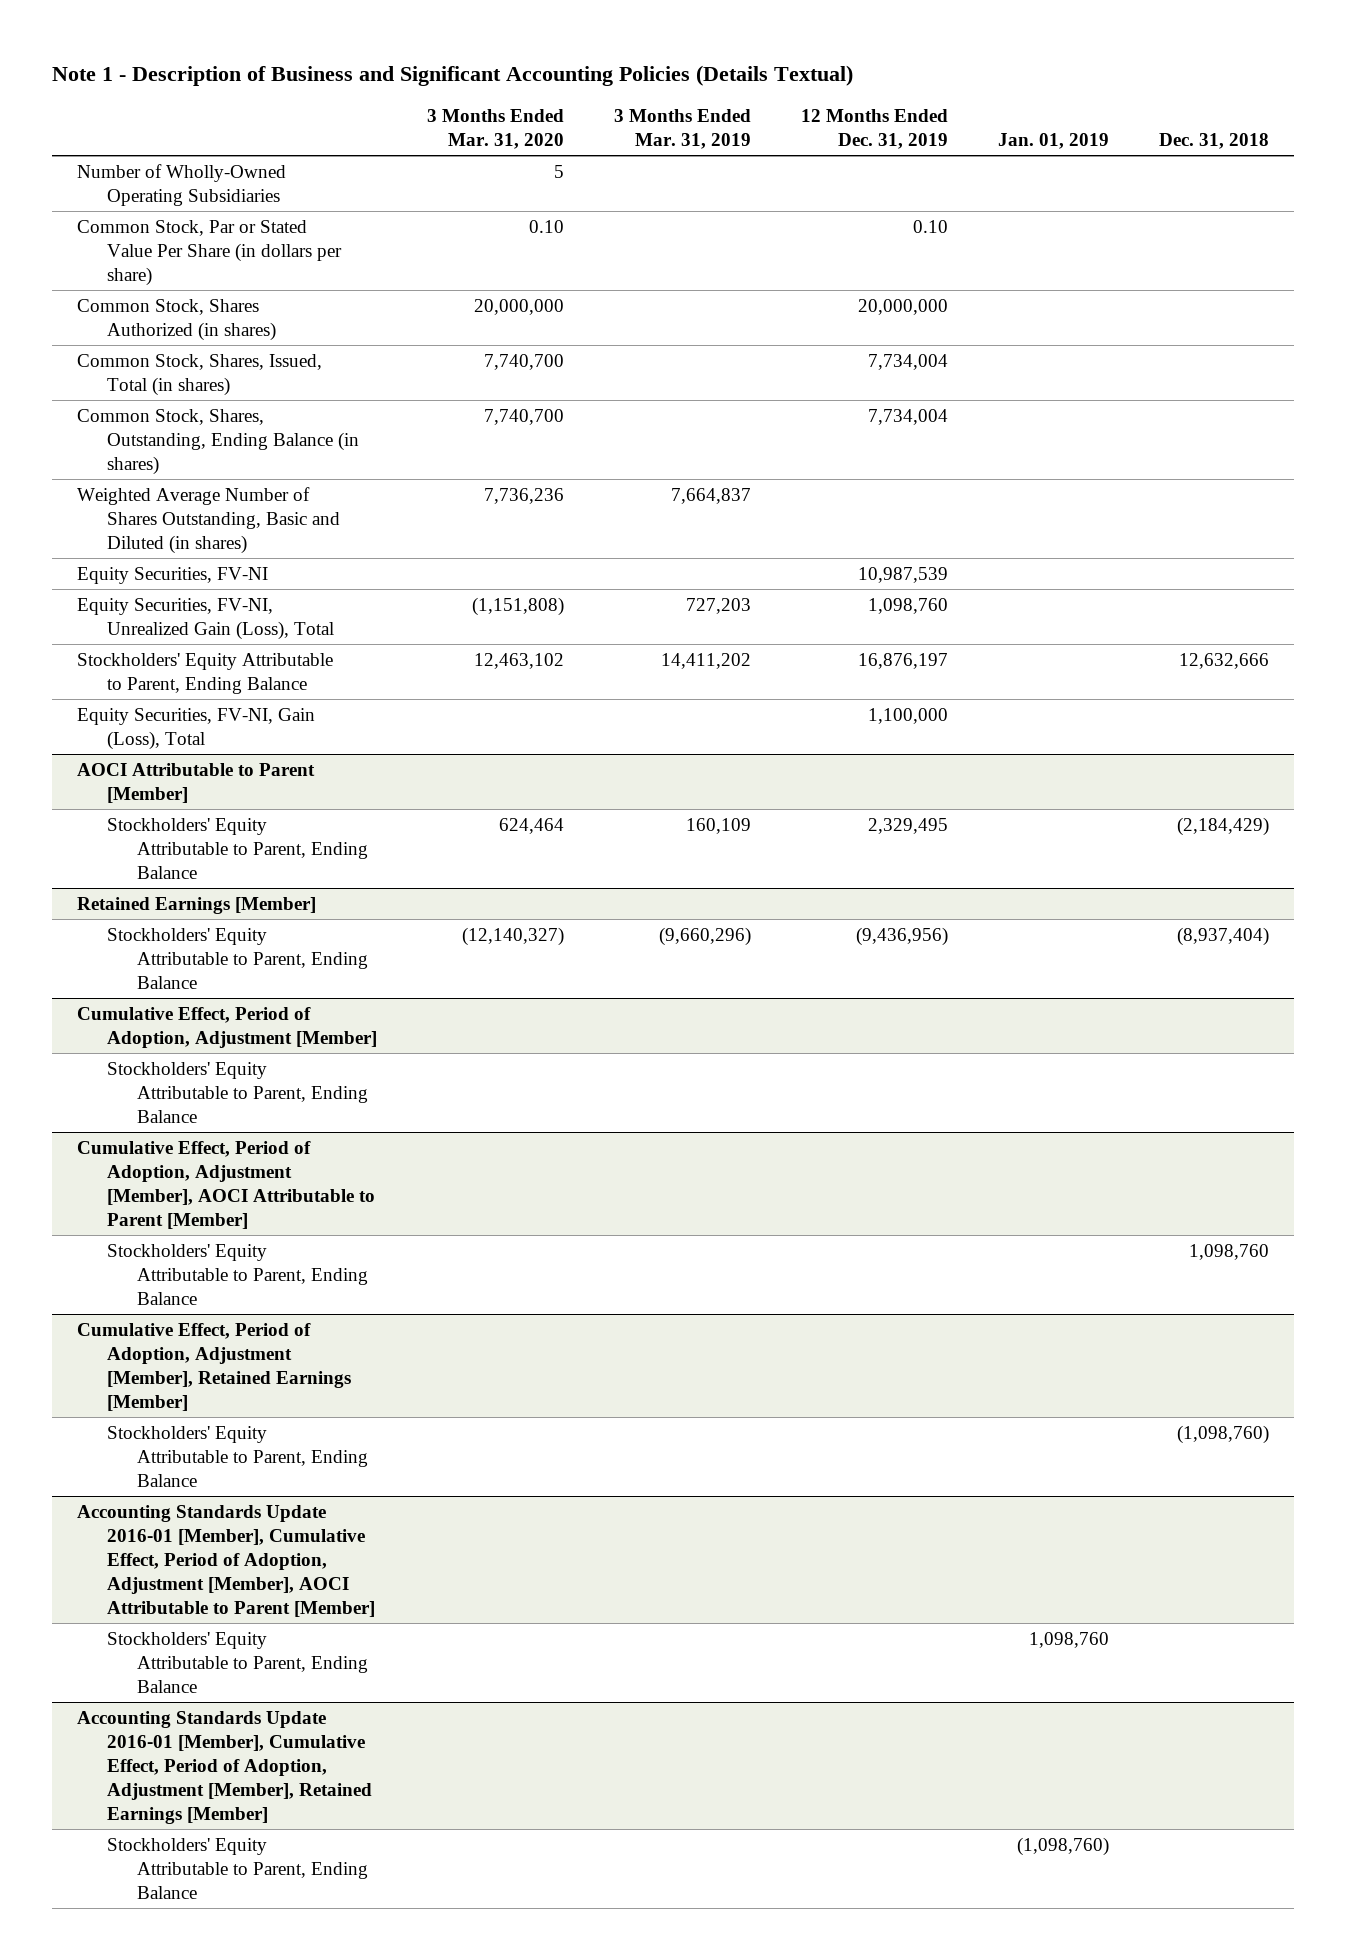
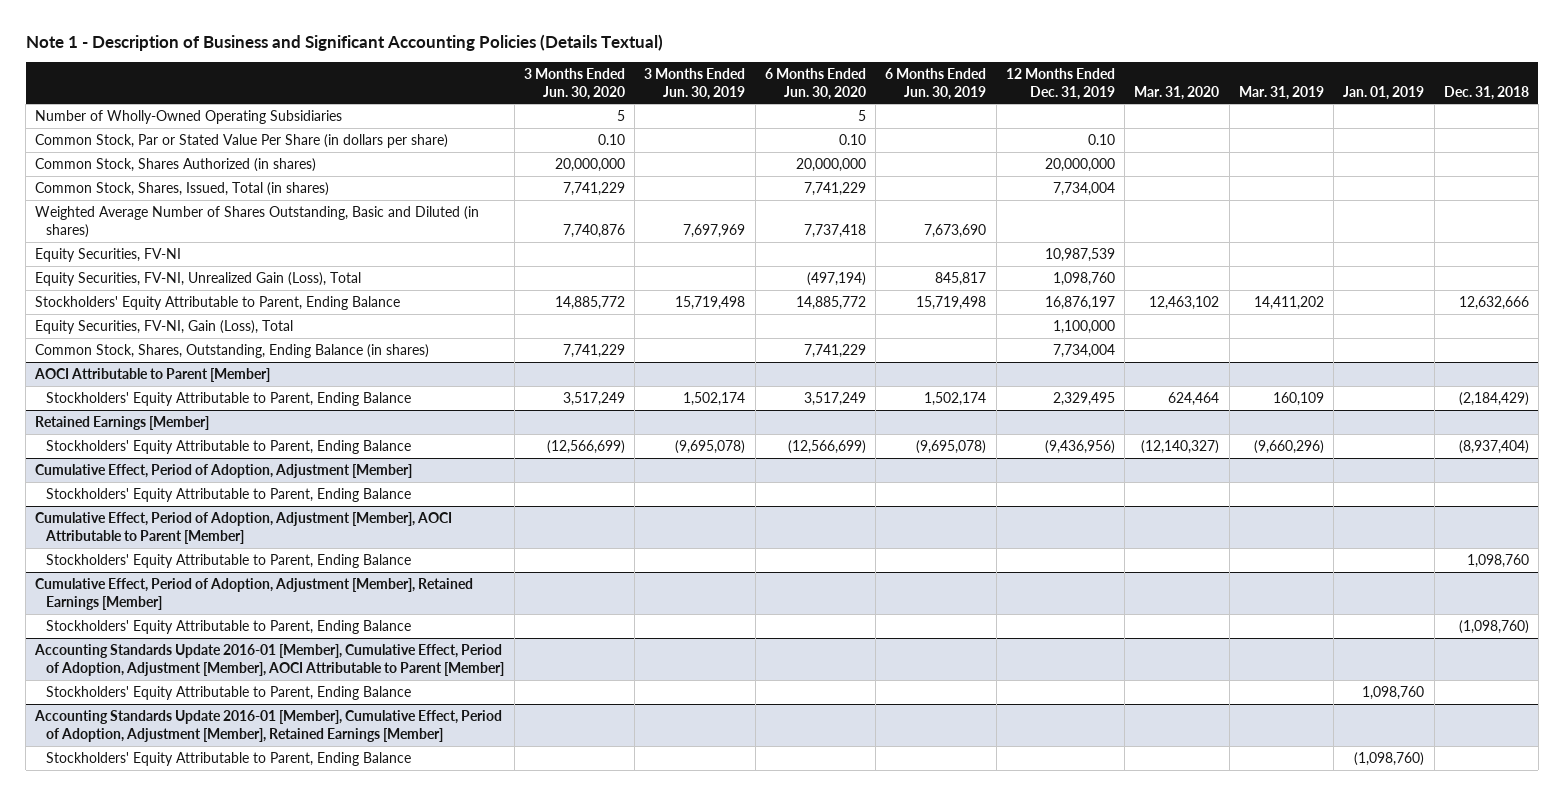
- | 3 Months Ended Mar. 31, 2020 | 3 Months Ended Mar. 31, 2019 | 12 Months Ended Dec. 31, 2019 | Jan. 01, 2019 | Dec. 31, 2018
+ | 3 Months Ended Jun. 30, 2020 | 3 Months Ended Jun. 30, 2019 | 6 Months Ended Jun. 30, 2020 | 6 Months Ended Jun. 30, 2019 | 12 Months Ended Dec. 31, 2019 | Mar. 31, 2020 | Mar. 31, 2019 | Jan. 01, 2019 | Dec. 31, 2018
moved down: Common Stock, Shares, Outstanding, Ending Balance (in shares) | 7,741,229 | | 7,741,229 | | 7,734,004 | | | |

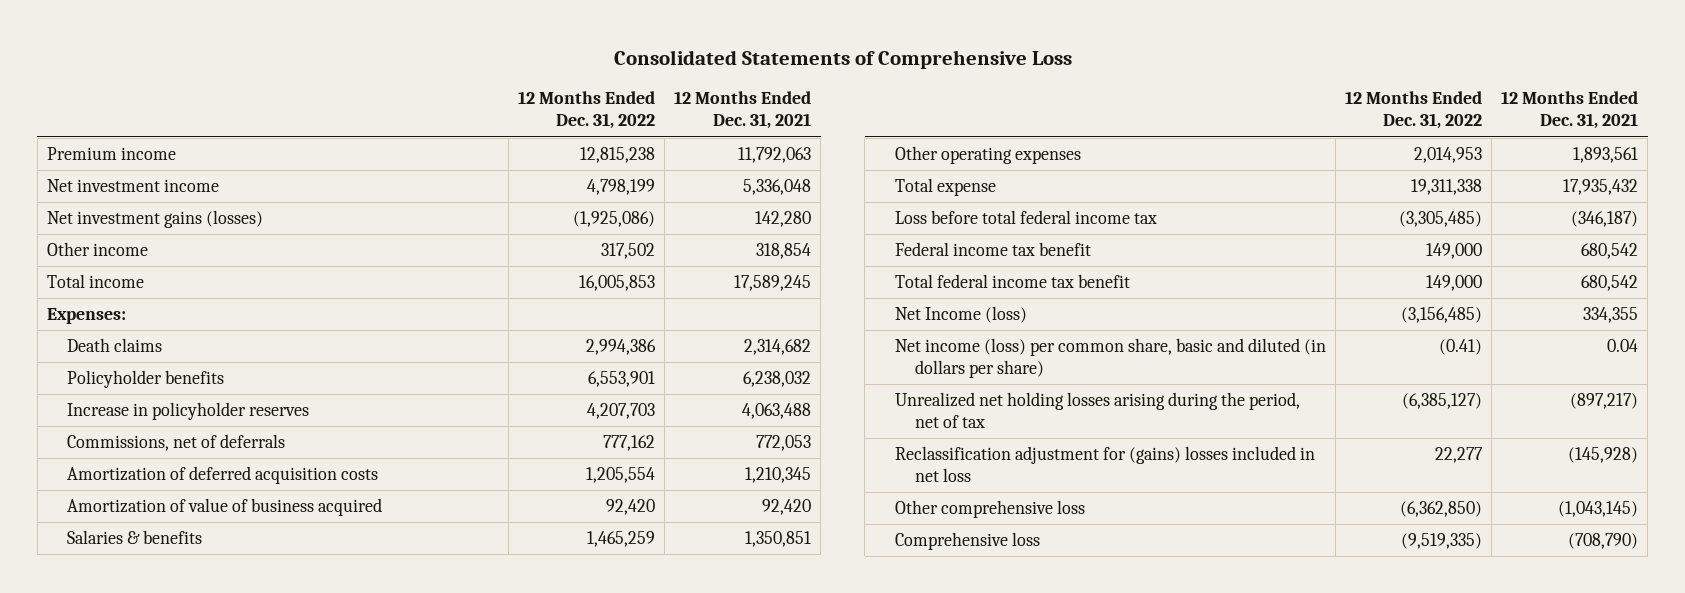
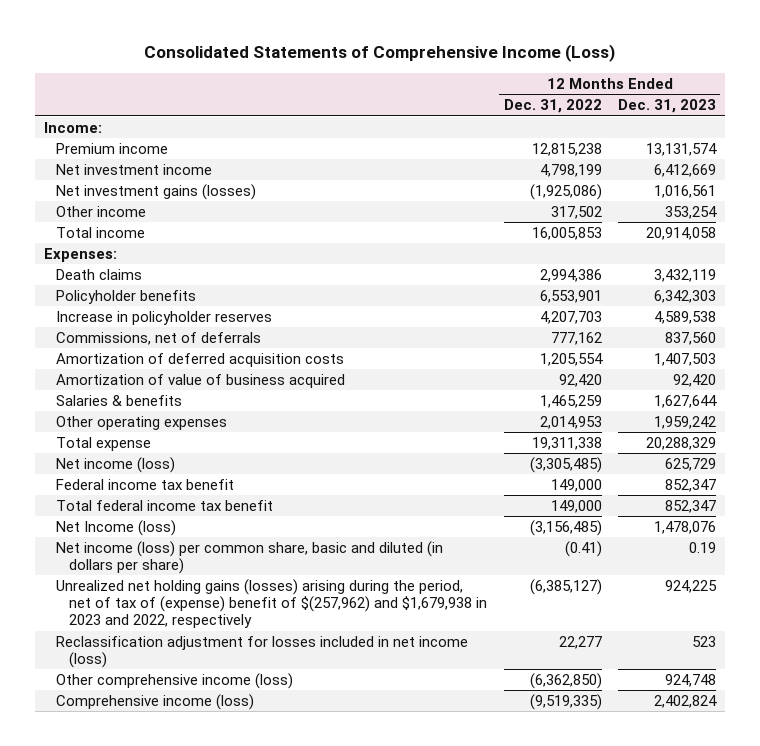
- Consolidated Statements of Comprehensive Loss
+ Consolidated Statements of Comprehensive Income (Loss)
- | 12 Months Ended Dec. 31, 2022 | 12 Months Ended Dec. 31, 2021
+ | 12 Months Ended Dec. 31, 2022 | 12 Months Ended Dec. 31, 2023
+ Income:
- Loss before total federal income tax | (3,305,485) | (346,187)
+ Net income (loss) | (3,305,485) | 625,729
- Unrealized net holding losses arising during the period, net of tax | (6,385,127) | (897,217)
- Reclassification adjustment for (gains) losses included in net loss | 22,277 | (145,928)
- Other comprehensive loss | (6,362,850) | (1,043,145)
- Comprehensive loss | (9,519,335) | (708,790)
+ Unrealized net holding gains (losses) arising during the period, net of tax of (expense) benefit of $(257,962) and $1,679,938 in 2023 and 2022, respectively | (6,385,127) | 924,225
+ Reclassification adjustment for losses included in net income (loss) | 22,277 | 523
+ Other comprehensive income (loss) | (6,362,850) | 924,748
+ Comprehensive income (loss) | (9,519,335) | 2,402,824

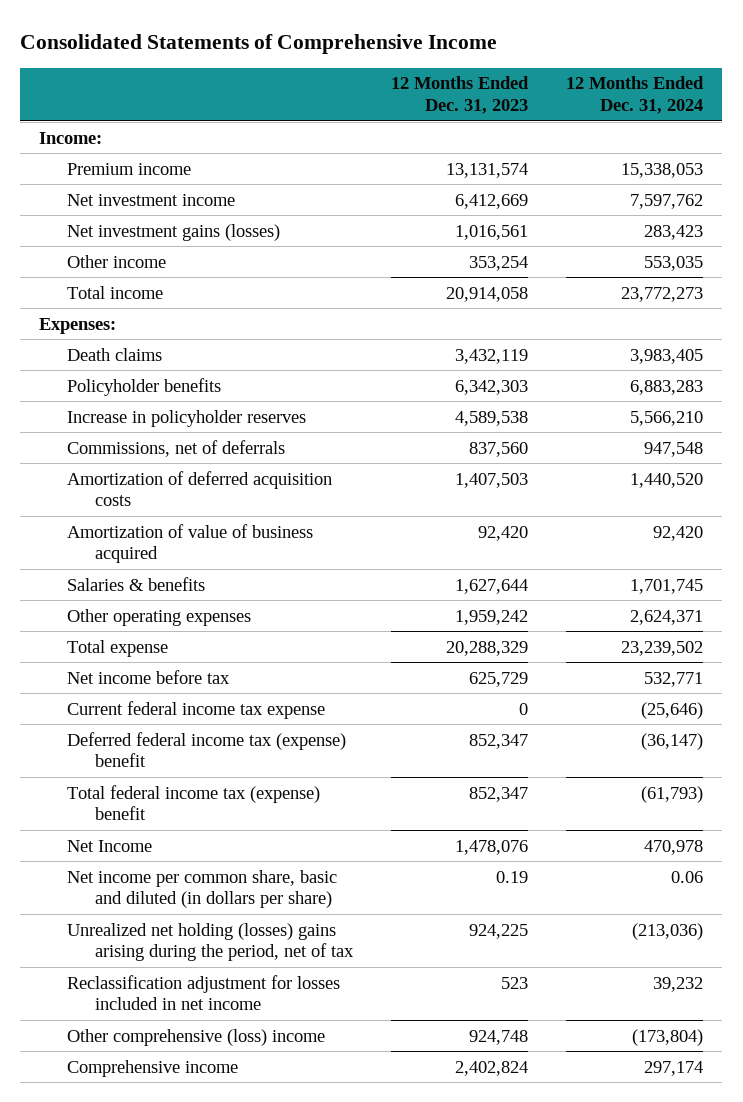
- Consolidated Statements of Comprehensive Income (Loss)
+ Consolidated Statements of Comprehensive Income
- | 12 Months Ended Dec. 31, 2022 | 12 Months Ended Dec. 31, 2023
+ | 12 Months Ended Dec. 31, 2023 | 12 Months Ended Dec. 31, 2024
- Net income (loss) | (3,305,485) | 625,729
- Federal income tax benefit | 149,000 | 852,347
- Total federal income tax benefit | 149,000 | 852,347
- Net Income (loss) | (3,156,485) | 1,478,076
- Net income (loss) per common share, basic and diluted (in dollars per share) | (0.41) | 0.19
- Unrealized net holding gains (losses) arising during the period, net of tax of (expense) benefit of $(257,962) and $1,679,938 in 2023 and 2022, respectively | (6,385,127) | 924,225
- Reclassification adjustment for losses included in net income (loss) | 22,277 | 523
- Other comprehensive income (loss) | (6,362,850) | 924,748
- Comprehensive income (loss) | (9,519,335) | 2,402,824
+ Net income before tax | 625,729 | 532,771
+ Current federal income tax expense | 0 | (25,646)
+ Deferred federal income tax (expense) benefit | 852,347 | (36,147)
+ Total federal income tax (expense) benefit | 852,347 | (61,793)
+ Net Income | 1,478,076 | 470,978
+ Net income per common share, basic and diluted (in dollars per share) | 0.19 | 0.06
+ Unrealized net holding (losses) gains arising during the period, net of tax | 924,225 | (213,036)
+ Reclassification adjustment for losses included in net income | 523 | 39,232
+ Other comprehensive (loss) income | 924,748 | (173,804)
+ Comprehensive income | 2,402,824 | 297,174

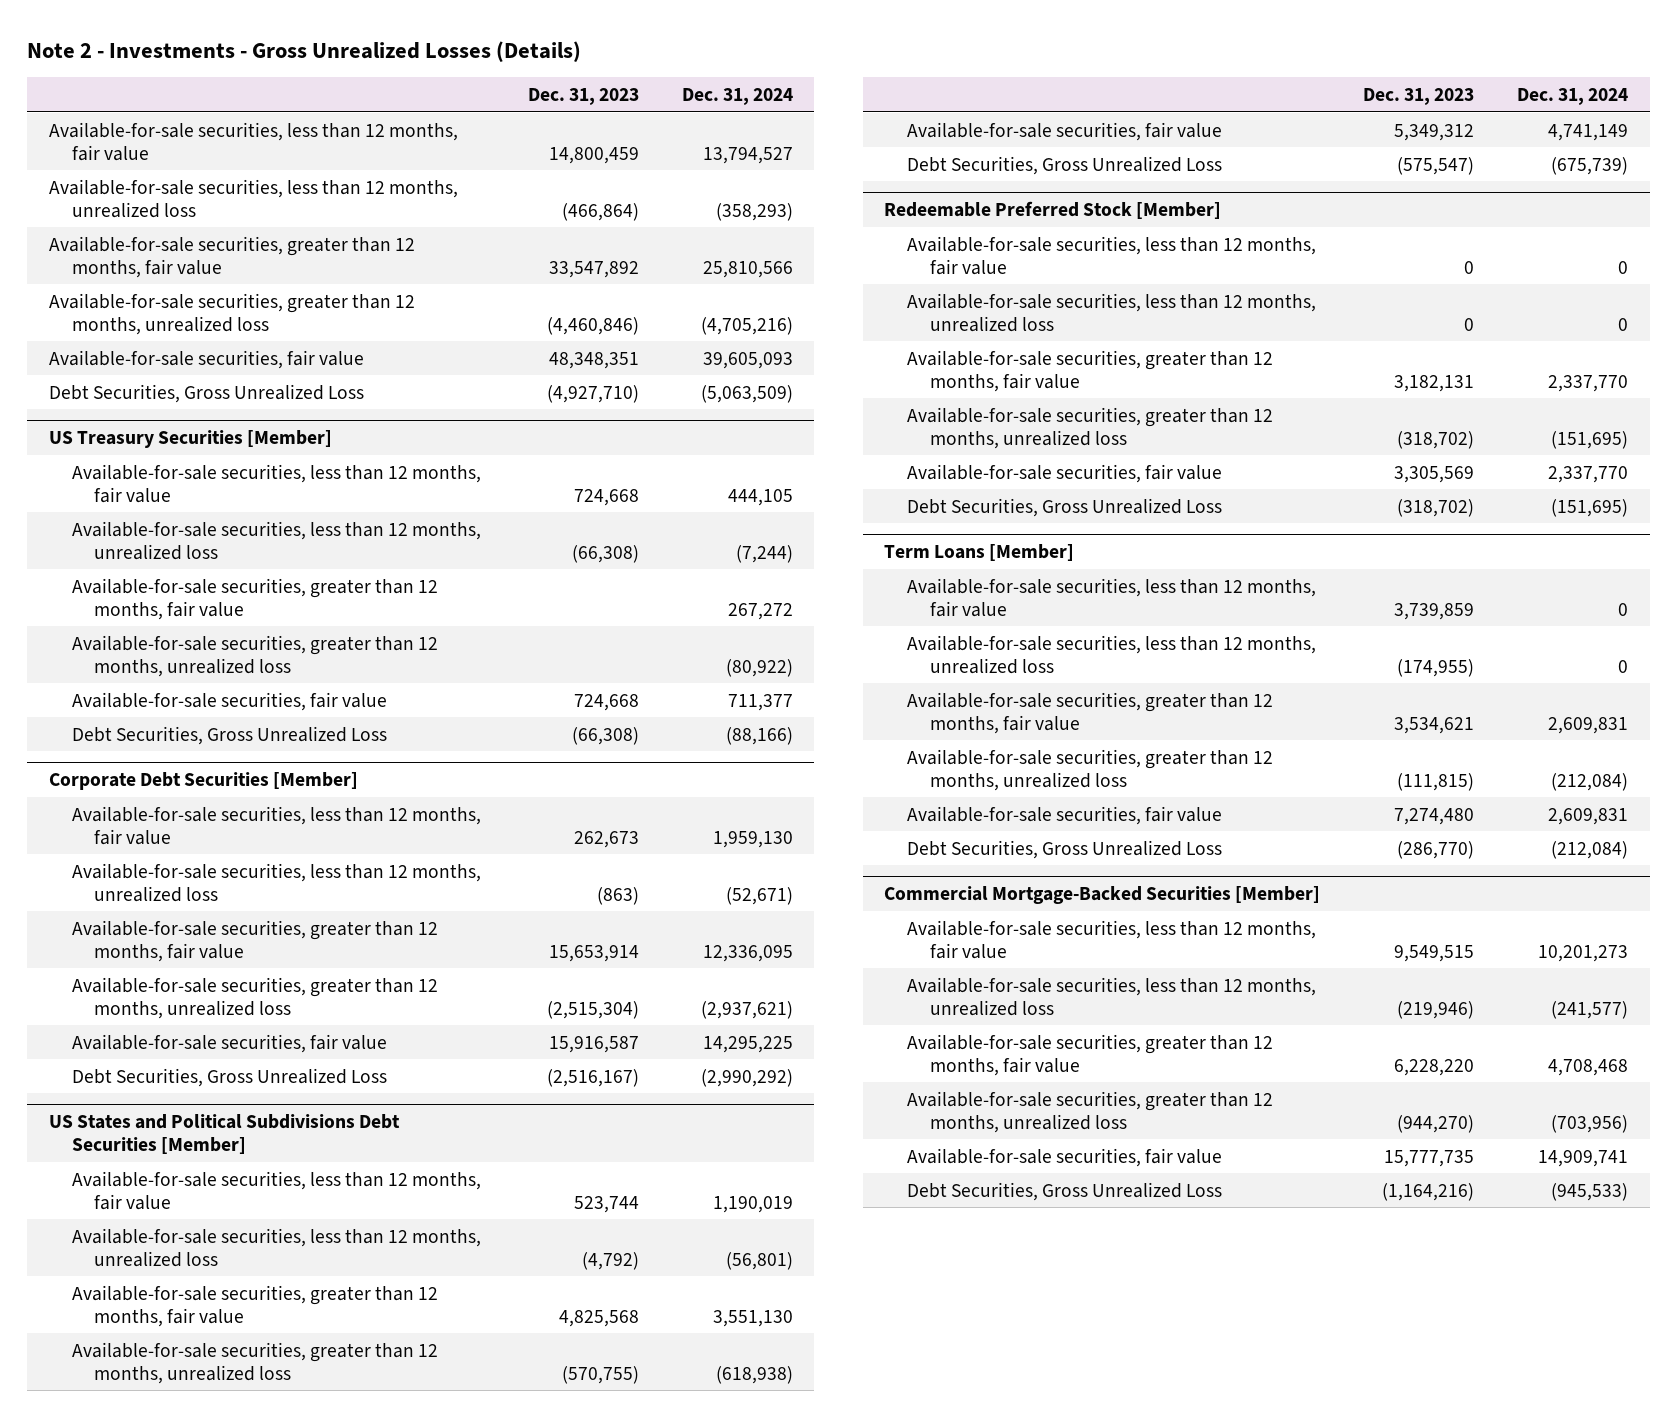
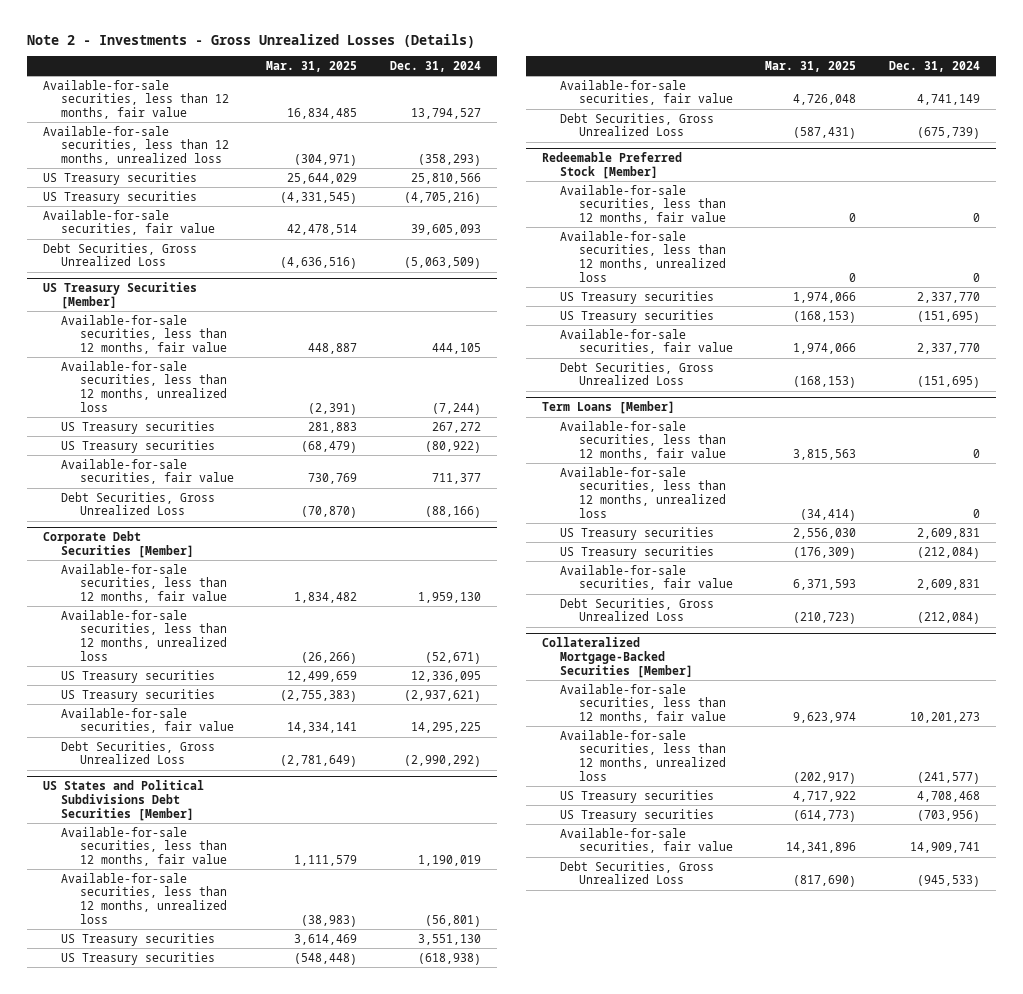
- | Dec. 31, 2023 | Dec. 31, 2024
+ | Mar. 31, 2025 | Dec. 31, 2024
- Available-for-sale securities, greater than 12 months, fair value | 33,547,892 | 25,810,566
- Available-for-sale securities, greater than 12 months, unrealized loss | (4,460,846) | (4,705,216)
+ US Treasury securities | 25,644,029 | 25,810,566
+ US Treasury securities | (4,331,545) | (4,705,216)
@ US Treasury Securities [Member]
- Available-for-sale securities, greater than 12 months, fair value | | 267,272
- Available-for-sale securities, greater than 12 months, unrealized loss | | (80,922)
+ US Treasury securities | 281,883 | 267,272
+ US Treasury securities | (68,479) | (80,922)
@ Corporate Debt Securities [Member]
- Available-for-sale securities, greater than 12 months, fair value | 15,653,914 | 12,336,095
- Available-for-sale securities, greater than 12 months, unrealized loss | (2,515,304) | (2,937,621)
+ US Treasury securities | 12,499,659 | 12,336,095
+ US Treasury securities | (2,755,383) | (2,937,621)
@ US States and Political Subdivisions Debt Securities [Member]
- Available-for-sale securities, greater than 12 months, fair value | 4,825,568 | 3,551,130
- Available-for-sale securities, greater than 12 months, unrealized loss | (570,755) | (618,938)
+ US Treasury securities | 3,614,469 | 3,551,130
+ US Treasury securities | (548,448) | (618,938)
@ Redeemable Preferred Stock [Member]
- Available-for-sale securities, greater than 12 months, fair value | 3,182,131 | 2,337,770
- Available-for-sale securities, greater than 12 months, unrealized loss | (318,702) | (151,695)
+ US Treasury securities | 1,974,066 | 2,337,770
+ US Treasury securities | (168,153) | (151,695)
@ Term Loans [Member]
- Available-for-sale securities, greater than 12 months, fair value | 3,534,621 | 2,609,831
- Available-for-sale securities, greater than 12 months, unrealized loss | (111,815) | (212,084)
+ US Treasury securities | 2,556,030 | 2,609,831
+ US Treasury securities | (176,309) | (212,084)
- Commercial Mortgage-Backed Securities [Member]
+ Collateralized Mortgage-Backed Securities [Member]
- Available-for-sale securities, greater than 12 months, fair value | 6,228,220 | 4,708,468
- Available-for-sale securities, greater than 12 months, unrealized loss | (944,270) | (703,956)
+ US Treasury securities | 4,717,922 | 4,708,468
+ US Treasury securities | (614,773) | (703,956)

